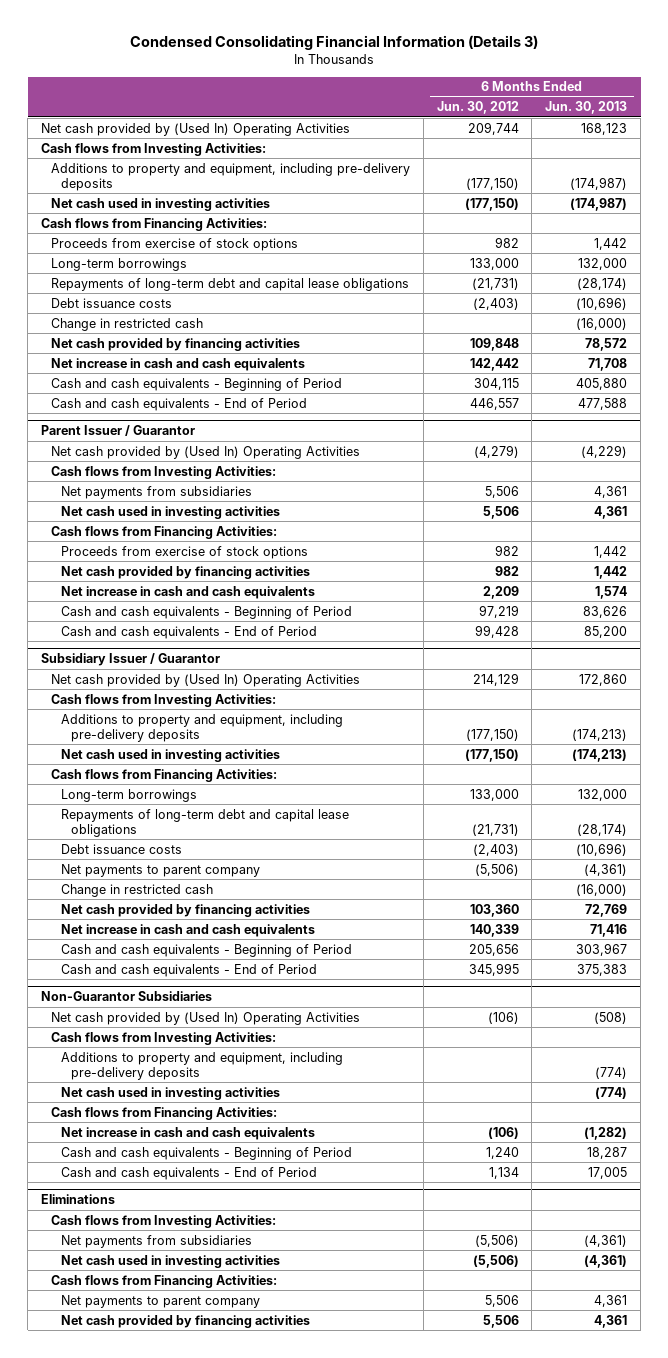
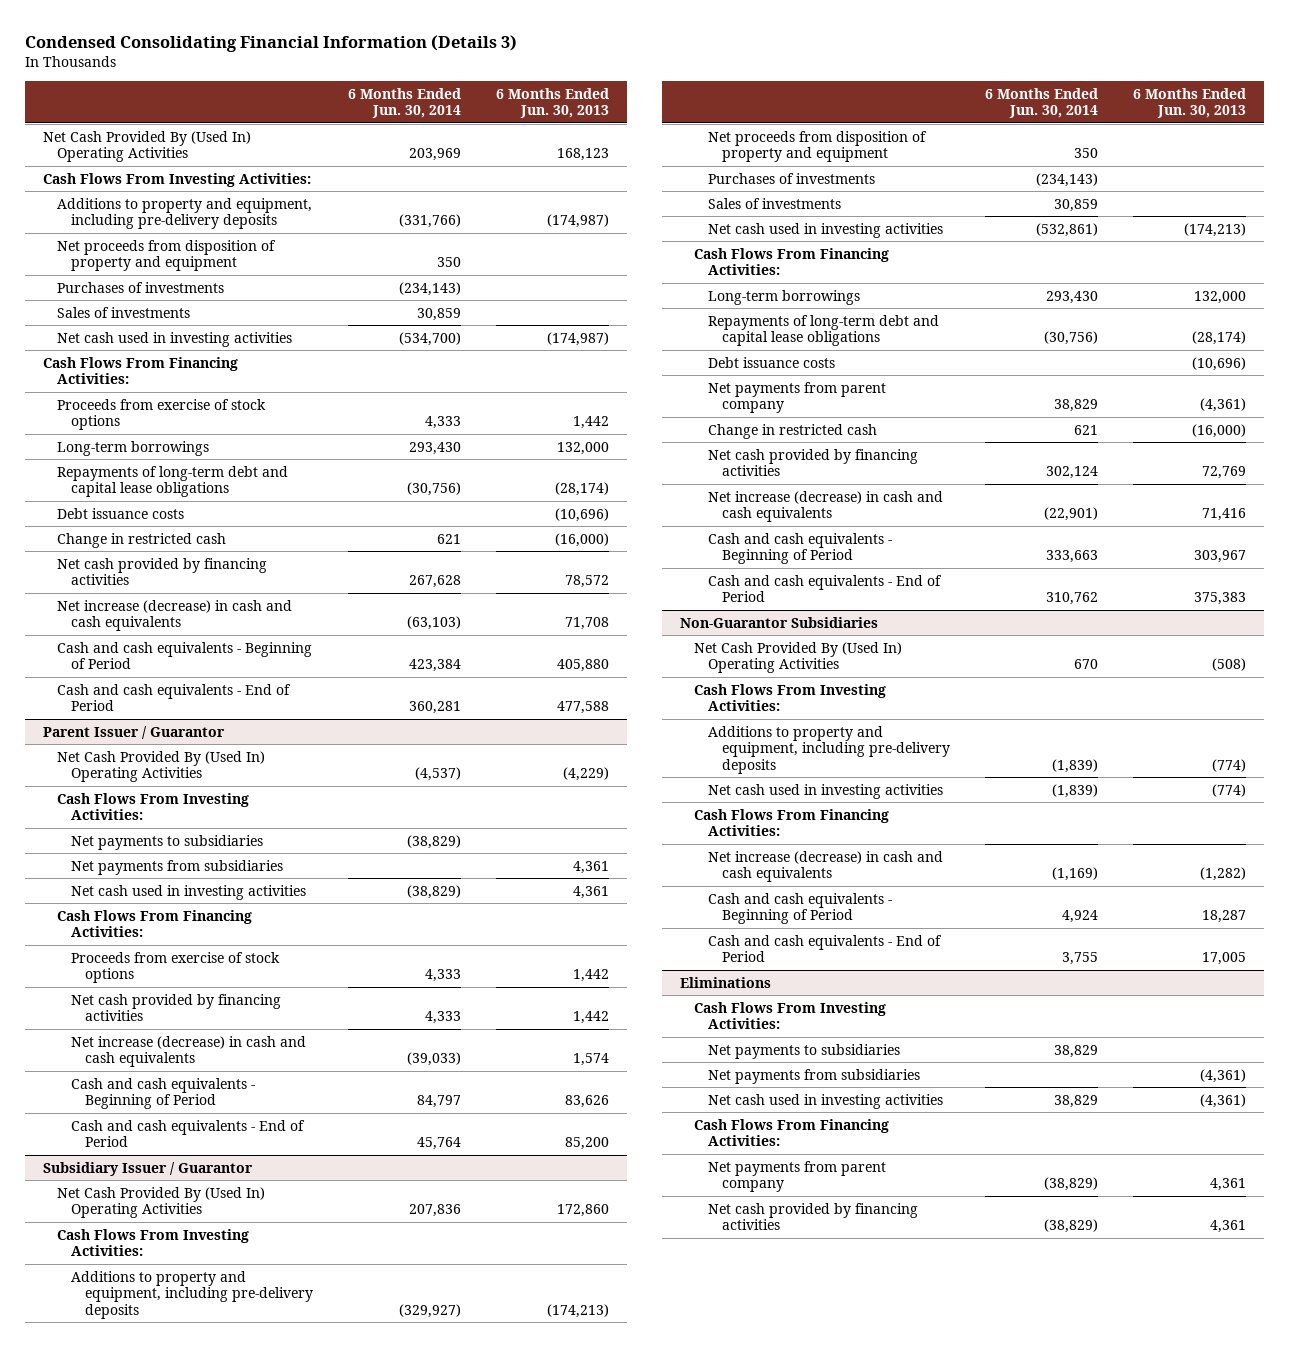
- | 6 Months Ended Jun. 30, 2012 | 6 Months Ended Jun. 30, 2013
+ | 6 Months Ended Jun. 30, 2014 | 6 Months Ended Jun. 30, 2013
- Net cash provided by (Used In) Operating Activities | 209,744 | 168,123
- Cash flows from Investing Activities:
+ Net Cash Provided By (Used In) Operating Activities | 203,969 | 168,123
+ Cash Flows From Investing Activities:
+ Net proceeds from disposition of property and equipment | 350 |
+ Purchases of investments | (234,143) |
+ Sales of investments | 30,859 |
- Cash flows from Financing Activities:
+ Cash Flows From Financing Activities:
- Net increase in cash and cash equivalents | 142,442 | 71,708
+ Net increase (decrease) in cash and cash equivalents | (63,103) | 71,708
@ Parent Issuer / Guarantor
- Net cash provided by (Used In) Operating Activities | (4,279) | (4,229)
- Cash flows from Investing Activities:
+ Net Cash Provided By (Used In) Operating Activities | (4,537) | (4,229)
+ Cash Flows From Investing Activities:
+ Net payments to subsidiaries | (38,829) |
- Cash flows from Financing Activities:
+ Cash Flows From Financing Activities:
- Net increase in cash and cash equivalents | 2,209 | 1,574
+ Net increase (decrease) in cash and cash equivalents | (39,033) | 1,574
@ Subsidiary Issuer / Guarantor
- Net cash provided by (Used In) Operating Activities | 214,129 | 172,860
- Cash flows from Investing Activities:
+ Net Cash Provided By (Used In) Operating Activities | 207,836 | 172,860
+ Cash Flows From Investing Activities:
+ Net proceeds from disposition of property and equipment | 350 |
+ Purchases of investments | (234,143) |
+ Sales of investments | 30,859 |
- Cash flows from Financing Activities:
+ Cash Flows From Financing Activities:
- Net payments to parent company | (5,506) | (4,361)
+ Net payments from parent company | 38,829 | (4,361)
- Net increase in cash and cash equivalents | 140,339 | 71,416
+ Net increase (decrease) in cash and cash equivalents | (22,901) | 71,416
@ Non-Guarantor Subsidiaries
- Net cash provided by (Used In) Operating Activities | (106) | (508)
- Cash flows from Investing Activities:
+ Net Cash Provided By (Used In) Operating Activities | 670 | (508)
+ Cash Flows From Investing Activities:
- Cash flows from Financing Activities:
- Net increase in cash and cash equivalents | (106) | (1,282)
+ Cash Flows From Financing Activities:
+ Net increase (decrease) in cash and cash equivalents | (1,169) | (1,282)
@ Eliminations
- Cash flows from Investing Activities:
+ Cash Flows From Investing Activities:
+ Net payments to subsidiaries | 38,829 |
- Cash flows from Financing Activities:
- Net payments to parent company | 5,506 | 4,361
+ Cash Flows From Financing Activities:
+ Net payments from parent company | (38,829) | 4,361

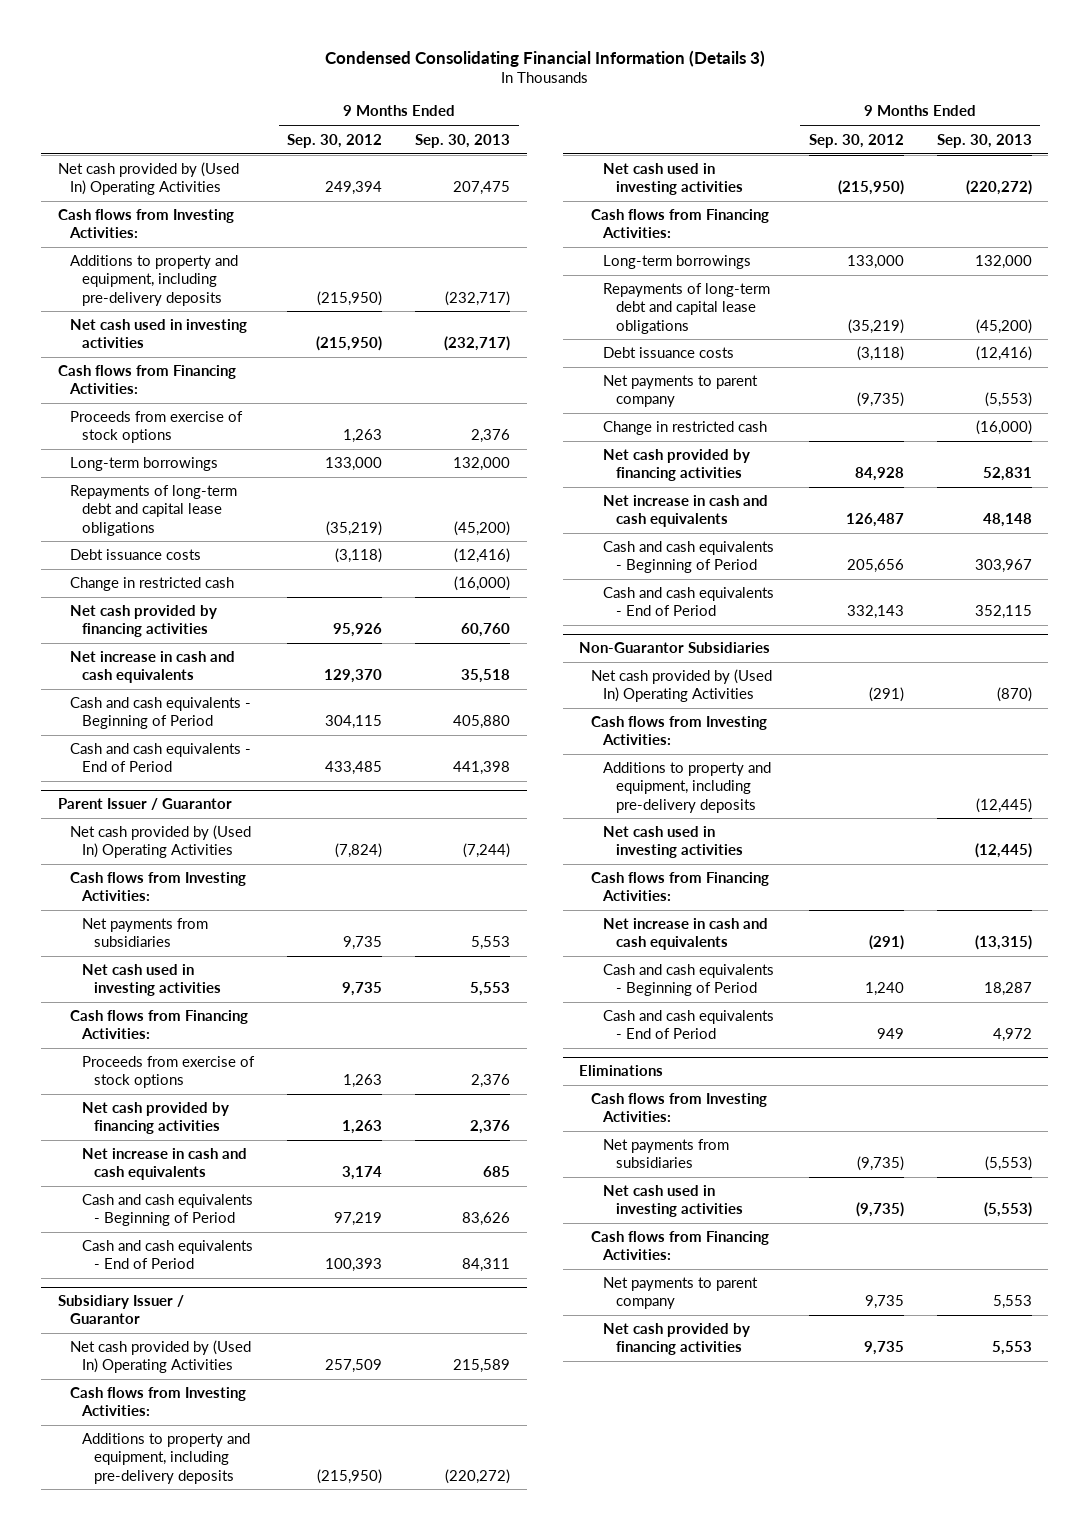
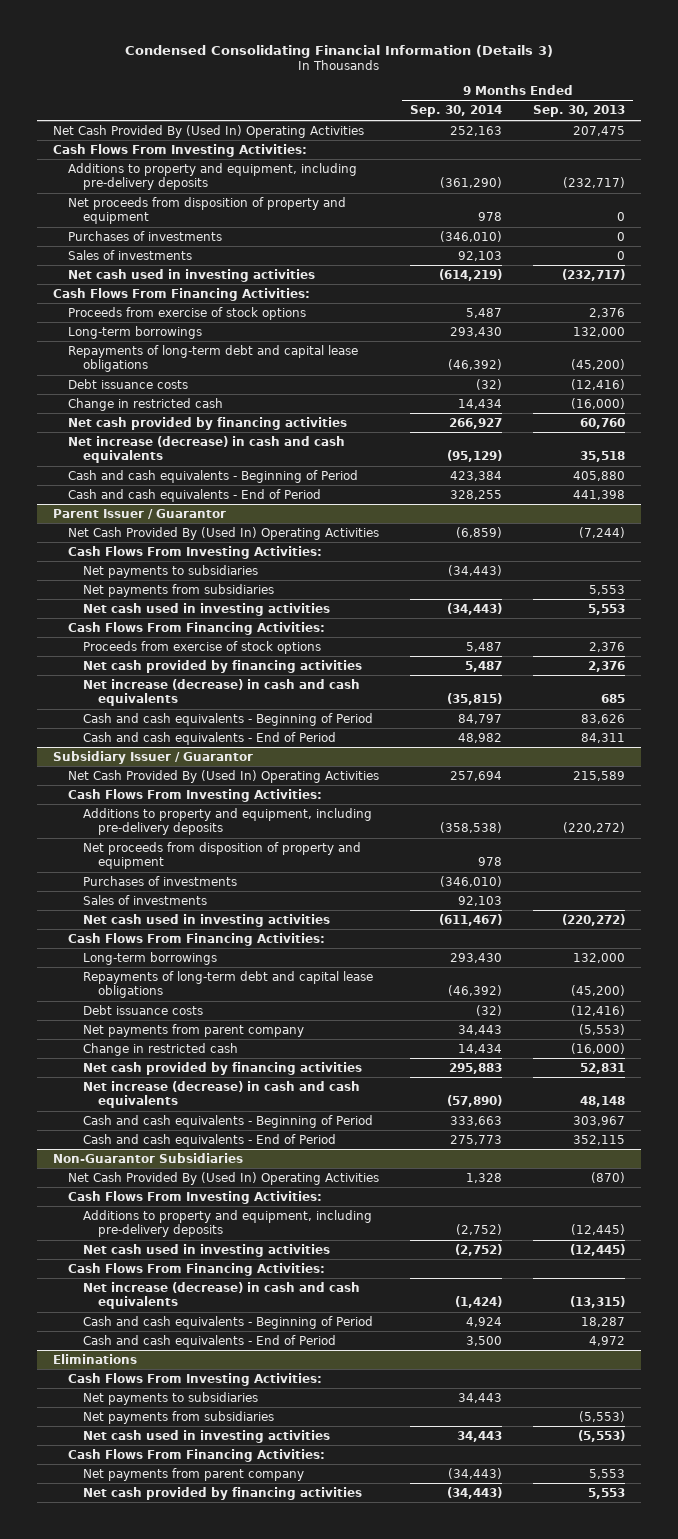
- | 9 Months Ended Sep. 30, 2012 | 9 Months Ended Sep. 30, 2013
+ | 9 Months Ended Sep. 30, 2014 | 9 Months Ended Sep. 30, 2013
- Net cash provided by (Used In) Operating Activities | 249,394 | 207,475
- Cash flows from Investing Activities:
+ Net Cash Provided By (Used In) Operating Activities | 252,163 | 207,475
+ Cash Flows From Investing Activities:
+ Net proceeds from disposition of property and equipment | 978 | 0
+ Purchases of investments | (346,010) | 0
+ Sales of investments | 92,103 | 0
- Cash flows from Financing Activities:
+ Cash Flows From Financing Activities:
- Net increase in cash and cash equivalents | 129,370 | 35,518
+ Net increase (decrease) in cash and cash equivalents | (95,129) | 35,518
@ Parent Issuer / Guarantor
- Net cash provided by (Used In) Operating Activities | (7,824) | (7,244)
- Cash flows from Investing Activities:
+ Net Cash Provided By (Used In) Operating Activities | (6,859) | (7,244)
+ Cash Flows From Investing Activities:
+ Net payments to subsidiaries | (34,443) |
- Cash flows from Financing Activities:
+ Cash Flows From Financing Activities:
- Net increase in cash and cash equivalents | 3,174 | 685
+ Net increase (decrease) in cash and cash equivalents | (35,815) | 685
@ Subsidiary Issuer / Guarantor
- Net cash provided by (Used In) Operating Activities | 257,509 | 215,589
- Cash flows from Investing Activities:
+ Net Cash Provided By (Used In) Operating Activities | 257,694 | 215,589
+ Cash Flows From Investing Activities:
+ Net proceeds from disposition of property and equipment | 978 |
+ Purchases of investments | (346,010) |
+ Sales of investments | 92,103 |
- Cash flows from Financing Activities:
+ Cash Flows From Financing Activities:
- Net payments to parent company | (9,735) | (5,553)
+ Net payments from parent company | 34,443 | (5,553)
- Net increase in cash and cash equivalents | 126,487 | 48,148
+ Net increase (decrease) in cash and cash equivalents | (57,890) | 48,148
@ Non-Guarantor Subsidiaries
- Net cash provided by (Used In) Operating Activities | (291) | (870)
- Cash flows from Investing Activities:
+ Net Cash Provided By (Used In) Operating Activities | 1,328 | (870)
+ Cash Flows From Investing Activities:
- Cash flows from Financing Activities:
- Net increase in cash and cash equivalents | (291) | (13,315)
+ Cash Flows From Financing Activities:
+ Net increase (decrease) in cash and cash equivalents | (1,424) | (13,315)
@ Eliminations
- Cash flows from Investing Activities:
+ Cash Flows From Investing Activities:
+ Net payments to subsidiaries | 34,443 |
- Cash flows from Financing Activities:
- Net payments to parent company | 9,735 | 5,553
+ Cash Flows From Financing Activities:
+ Net payments from parent company | (34,443) | 5,553

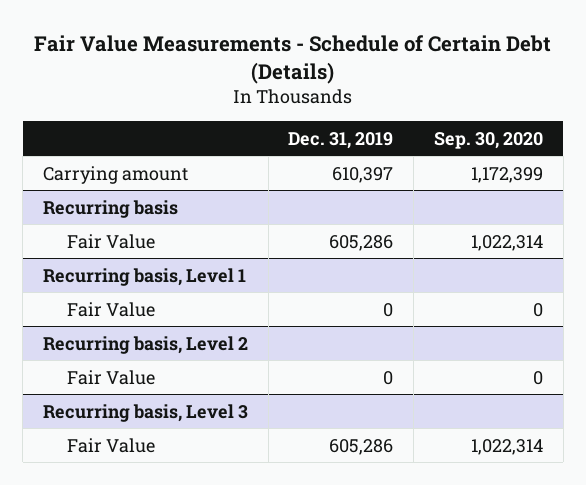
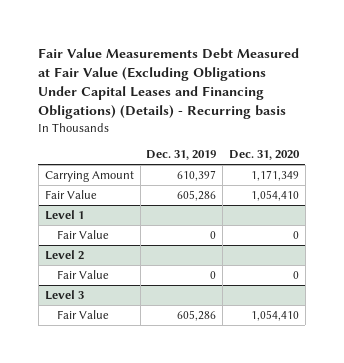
- Fair Value Measurements - Schedule of Certain Debt (Details)
+ Fair Value Measurements Debt Measured at Fair Value (Excluding Obligations Under Capital Leases and Financing Obligations) (Details) - Recurring basis
- | Dec. 31, 2019 | Sep. 30, 2020
+ | Dec. 31, 2019 | Dec. 31, 2020
- Carrying amount | 610,397 | 1,172,399
- Recurring basis
+ Carrying Amount | 610,397 | 1,171,349
- Recurring basis, Level 1
+ Level 1
- Recurring basis, Level 2
+ Level 2
- Recurring basis, Level 3
+ Level 3

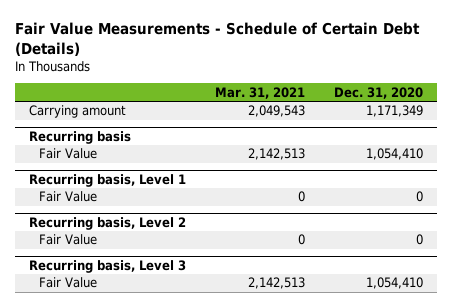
- Fair Value Measurements Debt Measured at Fair Value (Excluding Obligations Under Capital Leases and Financing Obligations) (Details) - Recurring basis
+ Fair Value Measurements - Schedule of Certain Debt (Details)
- | Dec. 31, 2019 | Dec. 31, 2020
+ | Mar. 31, 2021 | Dec. 31, 2020
- Carrying Amount | 610,397 | 1,171,349
+ Carrying amount | 2,049,543 | 1,171,349
+ Recurring basis
- Level 1
+ Recurring basis, Level 1
- Level 2
+ Recurring basis, Level 2
- Level 3
+ Recurring basis, Level 3

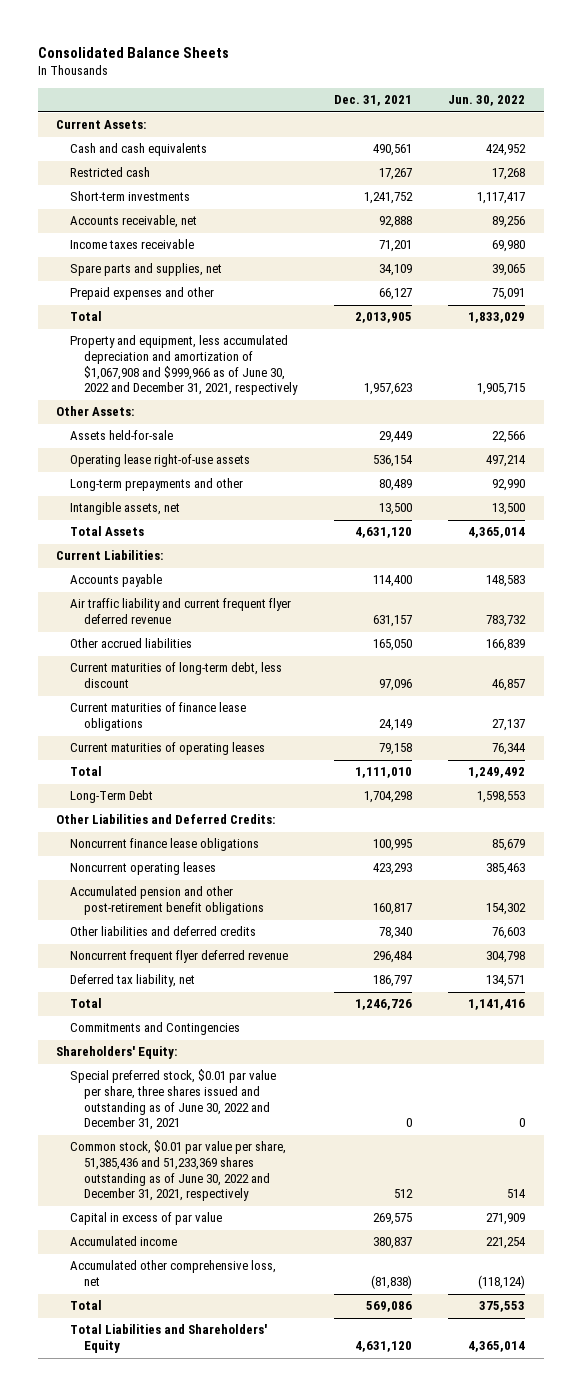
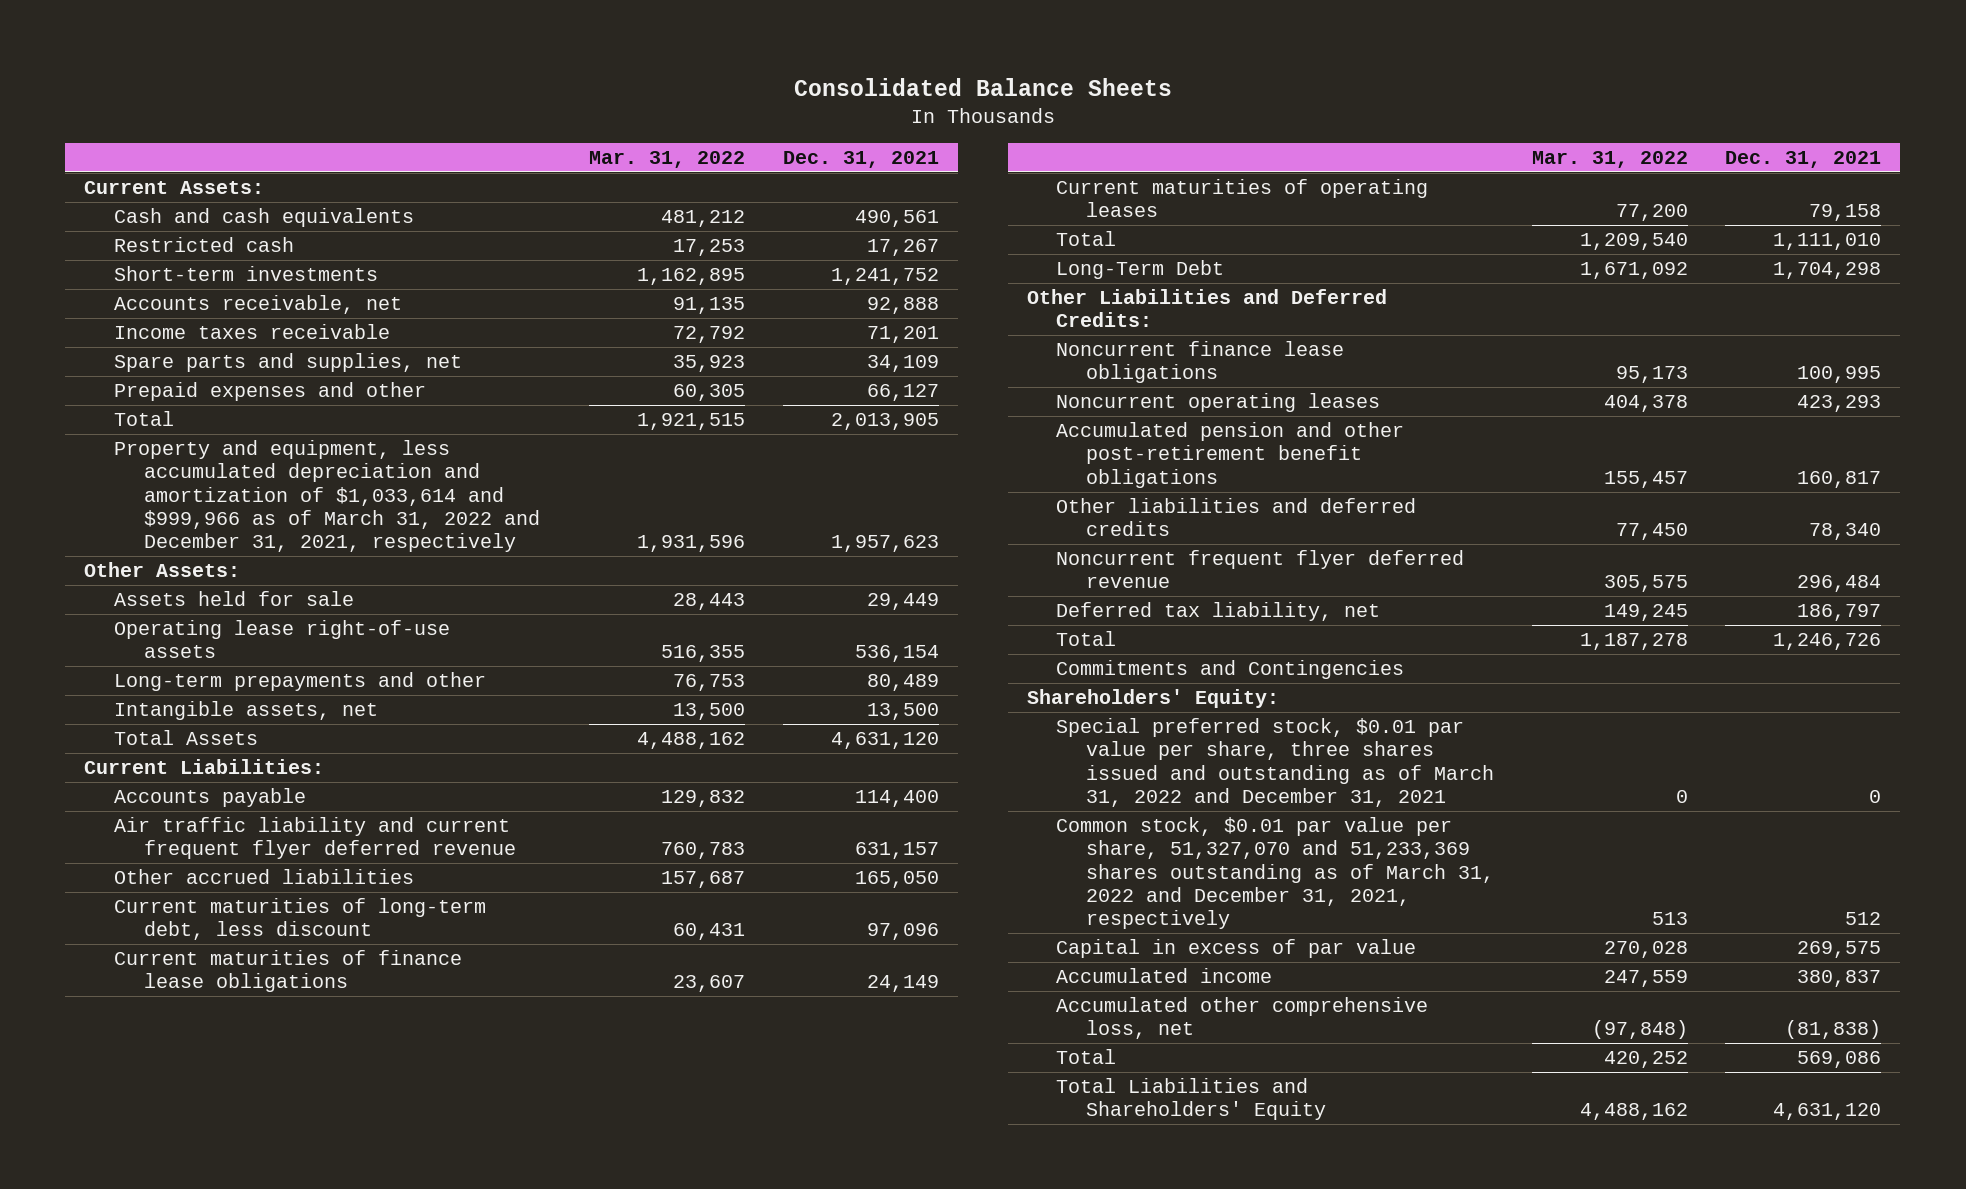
- | Dec. 31, 2021 | Jun. 30, 2022
+ | Mar. 31, 2022 | Dec. 31, 2021
- Property and equipment, less accumulated depreciation and amortization of $1,067,908 and $999,966 as of June 30, 2022 and December 31, 2021, respectively | 1,957,623 | 1,905,715
+ Property and equipment, less accumulated depreciation and amortization of $1,033,614 and $999,966 as of March 31, 2022 and December 31, 2021, respectively | 1,931,596 | 1,957,623
- Assets held-for-sale | 29,449 | 22,566
+ Assets held for sale | 28,443 | 29,449
- Special preferred stock, $0.01 par value per share, three shares issued and outstanding as of June 30, 2022 and December 31, 2021 | 0 | 0
- Common stock, $0.01 par value per share, 51,385,436 and 51,233,369 shares outstanding as of June 30, 2022 and December 31, 2021, respectively | 512 | 514
+ Special preferred stock, $0.01 par value per share, three shares issued and outstanding as of March 31, 2022 and December 31, 2021 | 0 | 0
+ Common stock, $0.01 par value per share, 51,327,070 and 51,233,369 shares outstanding as of March 31, 2022 and December 31, 2021, respectively | 513 | 512

